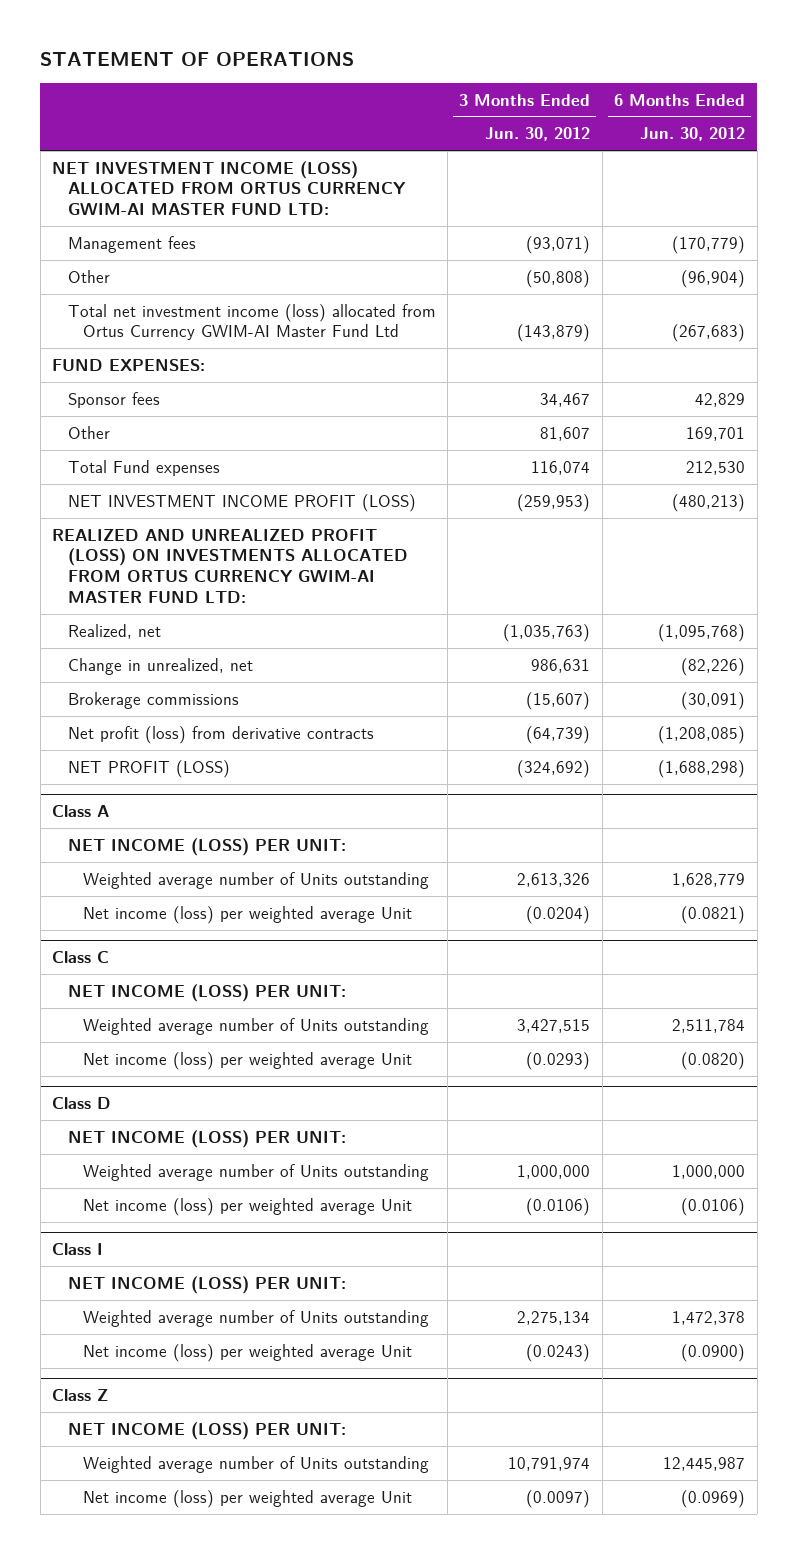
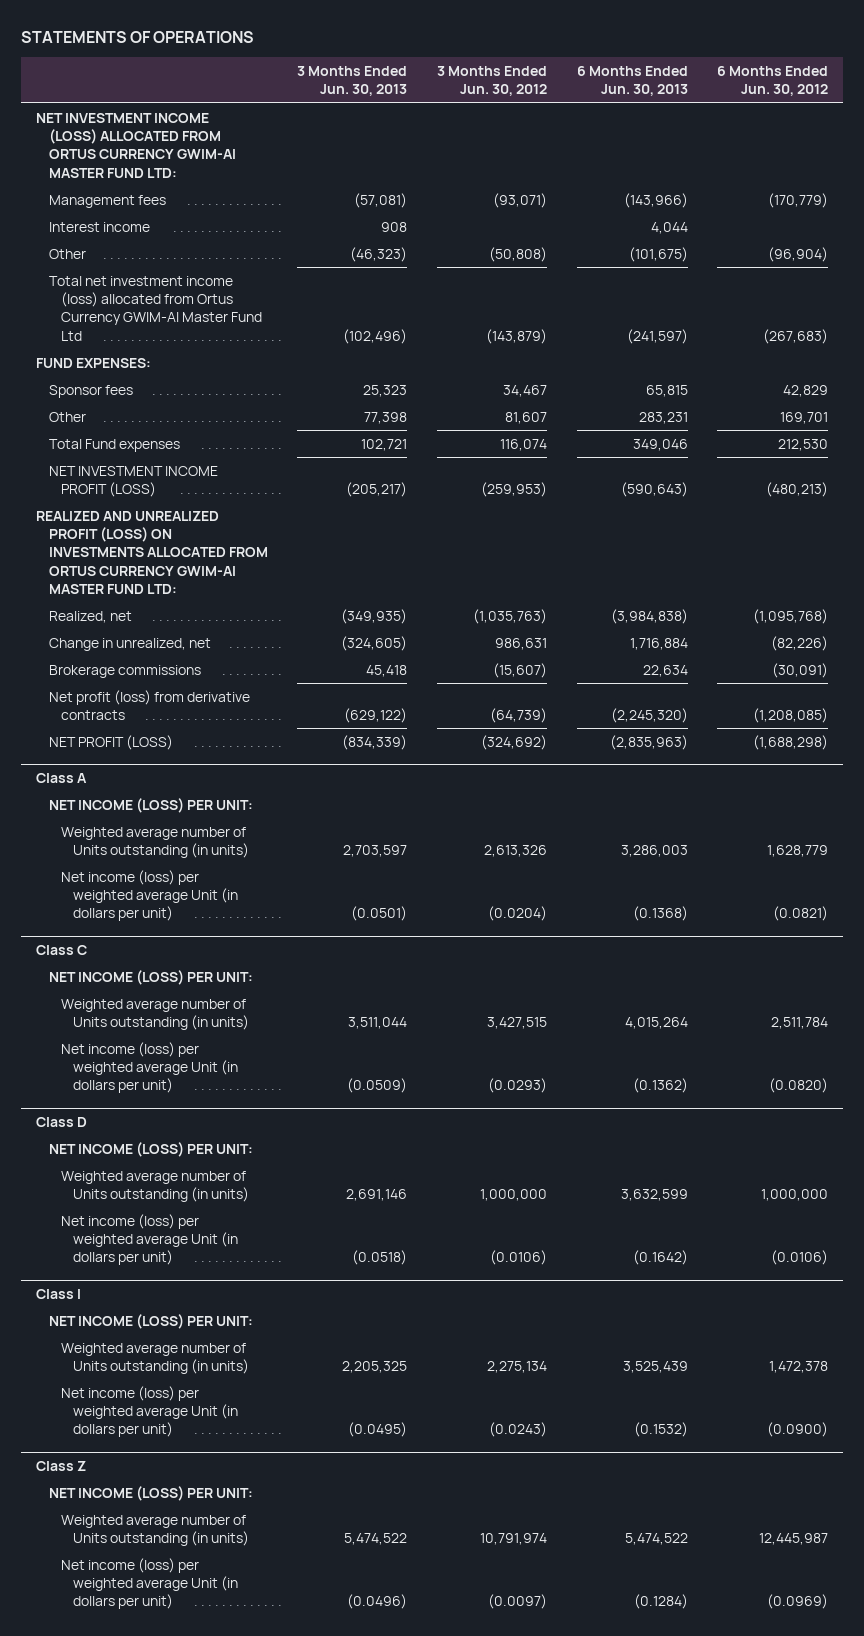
- STATEMENT OF OPERATIONS
+ STATEMENTS OF OPERATIONS
- | 3 Months Ended Jun. 30, 2012 | 6 Months Ended Jun. 30, 2012
+ | 3 Months Ended Jun. 30, 2013 | 3 Months Ended Jun. 30, 2012 | 6 Months Ended Jun. 30, 2013 | 6 Months Ended Jun. 30, 2012
+ Interest income | 908 | | 4,044 |
@ Class A
- Weighted average number of Units outstanding | 2,613,326 | 1,628,779
- Net income (loss) per weighted average Unit | (0.0204) | (0.0821)
+ Weighted average number of Units outstanding (in units) | 2,703,597 | 2,613,326 | 3,286,003 | 1,628,779
+ Net income (loss) per weighted average Unit (in dollars per unit) | (0.0501) | (0.0204) | (0.1368) | (0.0821)
@ Class C
- Weighted average number of Units outstanding | 3,427,515 | 2,511,784
- Net income (loss) per weighted average Unit | (0.0293) | (0.0820)
+ Weighted average number of Units outstanding (in units) | 3,511,044 | 3,427,515 | 4,015,264 | 2,511,784
+ Net income (loss) per weighted average Unit (in dollars per unit) | (0.0509) | (0.0293) | (0.1362) | (0.0820)
@ Class D
- Weighted average number of Units outstanding | 1,000,000 | 1,000,000
- Net income (loss) per weighted average Unit | (0.0106) | (0.0106)
+ Weighted average number of Units outstanding (in units) | 2,691,146 | 1,000,000 | 3,632,599 | 1,000,000
+ Net income (loss) per weighted average Unit (in dollars per unit) | (0.0518) | (0.0106) | (0.1642) | (0.0106)
@ Class I
- Weighted average number of Units outstanding | 2,275,134 | 1,472,378
- Net income (loss) per weighted average Unit | (0.0243) | (0.0900)
+ Weighted average number of Units outstanding (in units) | 2,205,325 | 2,275,134 | 3,525,439 | 1,472,378
+ Net income (loss) per weighted average Unit (in dollars per unit) | (0.0495) | (0.0243) | (0.1532) | (0.0900)
@ Class Z
- Weighted average number of Units outstanding | 10,791,974 | 12,445,987
- Net income (loss) per weighted average Unit | (0.0097) | (0.0969)
+ Weighted average number of Units outstanding (in units) | 5,474,522 | 10,791,974 | 5,474,522 | 12,445,987
+ Net income (loss) per weighted average Unit (in dollars per unit) | (0.0496) | (0.0097) | (0.1284) | (0.0969)

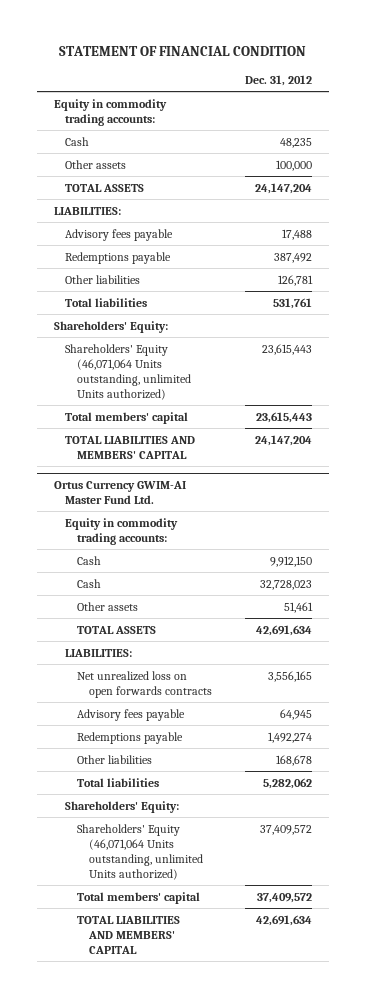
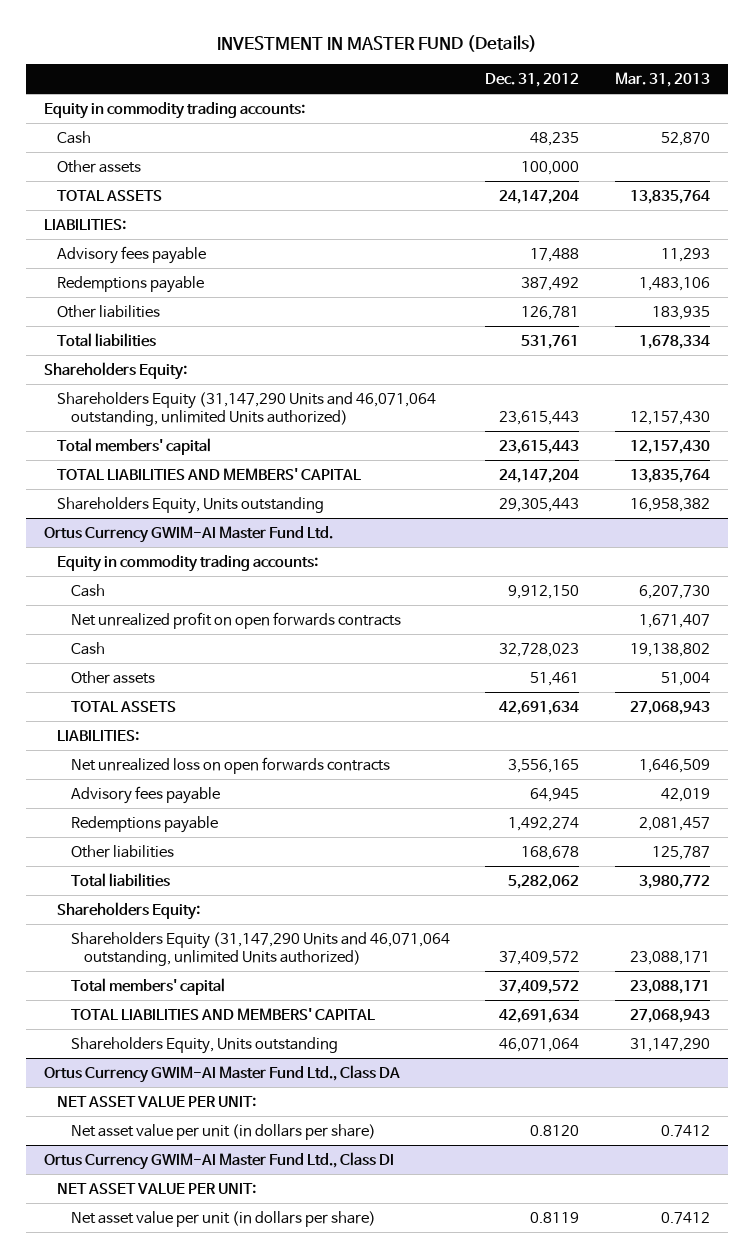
- STATEMENT OF FINANCIAL CONDITION
+ INVESTMENT IN MASTER FUND (Details)
- | Dec. 31, 2012
+ | Dec. 31, 2012 | Mar. 31, 2013
- Shareholders' Equity:
- Shareholders' Equity (46,071,064 Units outstanding, unlimited Units authorized) | 23,615,443
+ Shareholders Equity:
+ Shareholders Equity (31,147,290 Units and 46,071,064 outstanding, unlimited Units authorized) | 23,615,443 | 12,157,430
+ Shareholders Equity, Units outstanding | 29,305,443 | 16,958,382
@ Ortus Currency GWIM-AI Master Fund Ltd.
+ Net unrealized profit on open forwards contracts | | 1,671,407
- Shareholders' Equity:
- Shareholders' Equity (46,071,064 Units outstanding, unlimited Units authorized) | 37,409,572
+ Shareholders Equity:
+ Shareholders Equity (31,147,290 Units and 46,071,064 outstanding, unlimited Units authorized) | 37,409,572 | 23,088,171
+ Shareholders Equity, Units outstanding | 46,071,064 | 31,147,290
+ Ortus Currency GWIM-AI Master Fund Ltd., Class DA
+ NET ASSET VALUE PER UNIT:
+ Net asset value per unit (in dollars per share) | 0.8120 | 0.7412
+ Ortus Currency GWIM-AI Master Fund Ltd., Class DI
+ NET ASSET VALUE PER UNIT:
+ Net asset value per unit (in dollars per share) | 0.8119 | 0.7412

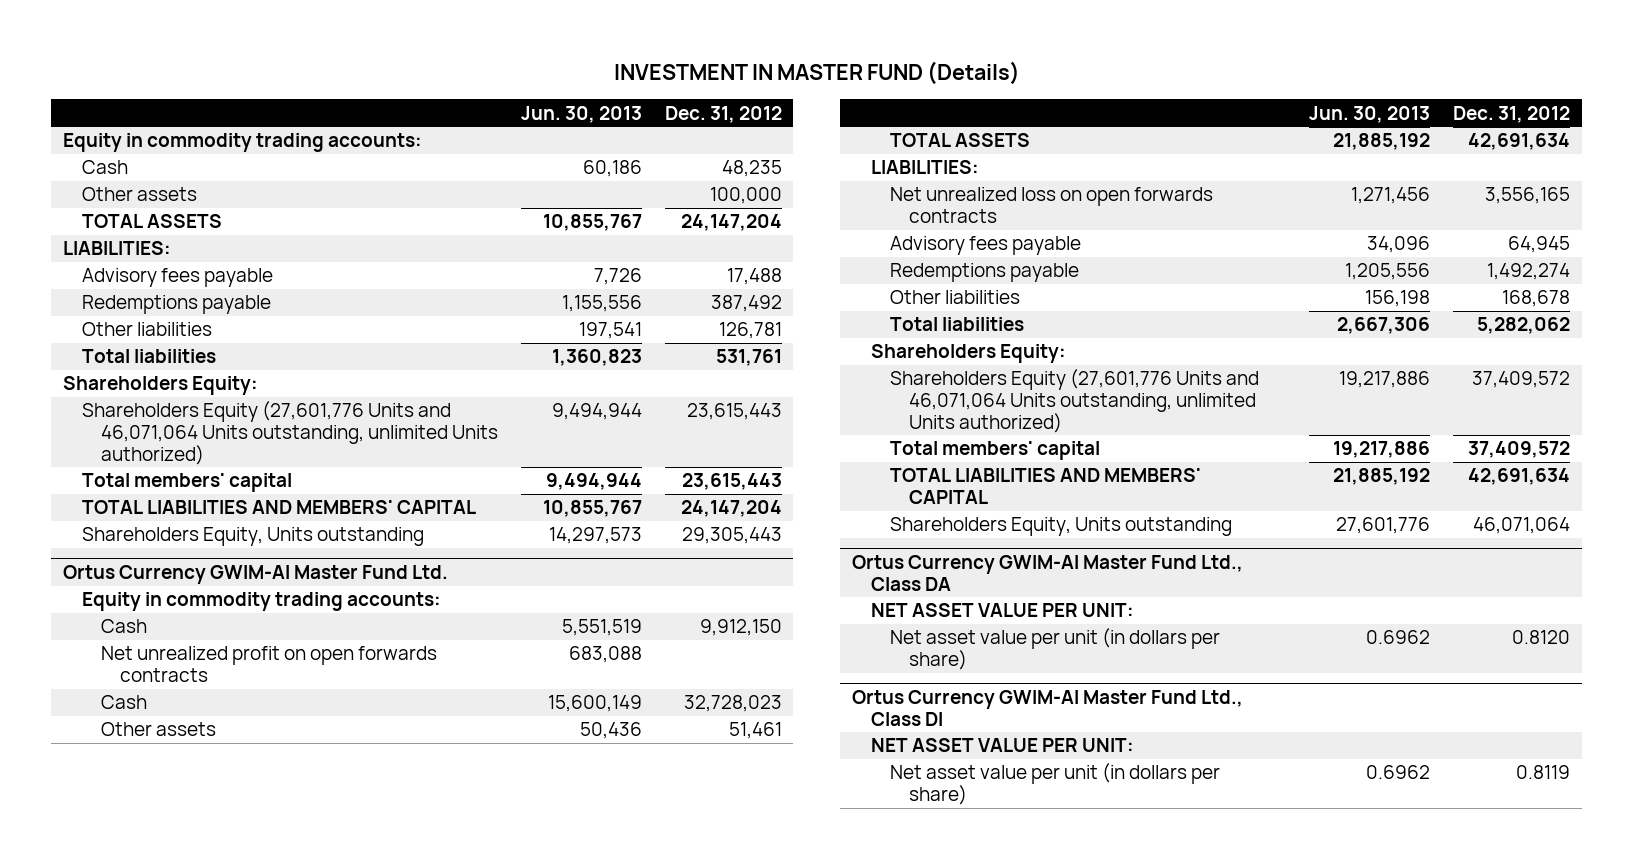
- | Dec. 31, 2012 | Mar. 31, 2013
+ | Jun. 30, 2013 | Dec. 31, 2012
- Shareholders Equity (31,147,290 Units and 46,071,064 outstanding, unlimited Units authorized) | 23,615,443 | 12,157,430
+ Shareholders Equity (27,601,776 Units and 46,071,064 Units outstanding, unlimited Units authorized) | 9,494,944 | 23,615,443
@ Ortus Currency GWIM-AI Master Fund Ltd.
- Shareholders Equity (31,147,290 Units and 46,071,064 outstanding, unlimited Units authorized) | 37,409,572 | 23,088,171
+ Shareholders Equity (27,601,776 Units and 46,071,064 Units outstanding, unlimited Units authorized) | 19,217,886 | 37,409,572

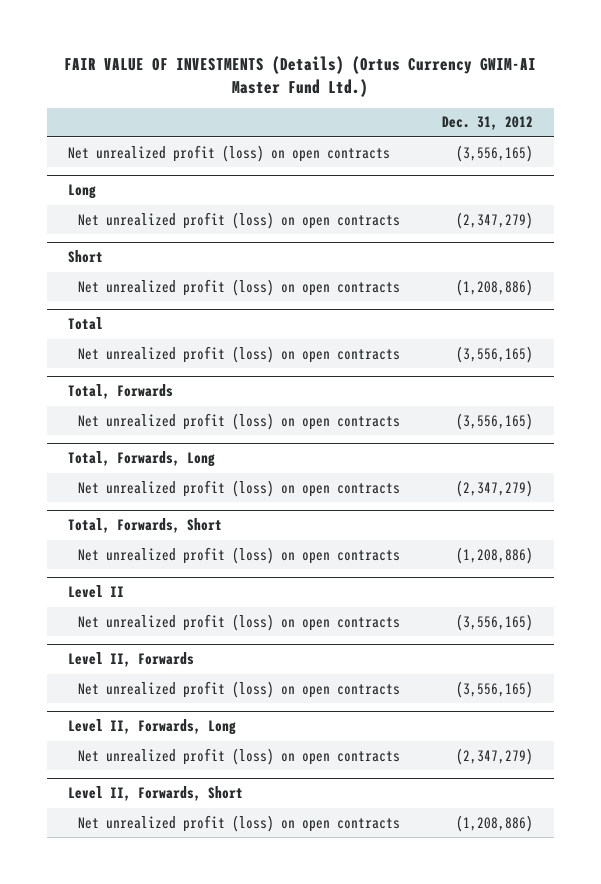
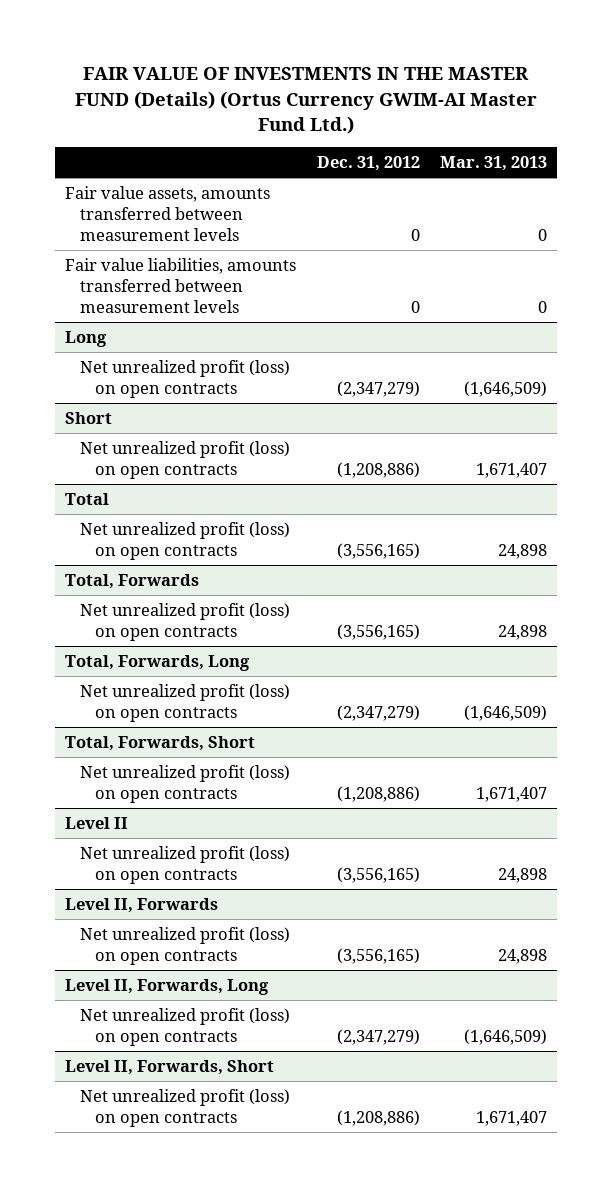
- FAIR VALUE OF INVESTMENTS (Details) (Ortus Currency GWIM-AI Master Fund Ltd.)
+ FAIR VALUE OF INVESTMENTS IN THE MASTER FUND (Details) (Ortus Currency GWIM-AI Master Fund Ltd.)
- | Dec. 31, 2012
+ | Dec. 31, 2012 | Mar. 31, 2013
- Net unrealized profit (loss) on open contracts | (3,556,165)
+ Fair value assets, amounts transferred between measurement levels | 0 | 0
+ Fair value liabilities, amounts transferred between measurement levels | 0 | 0

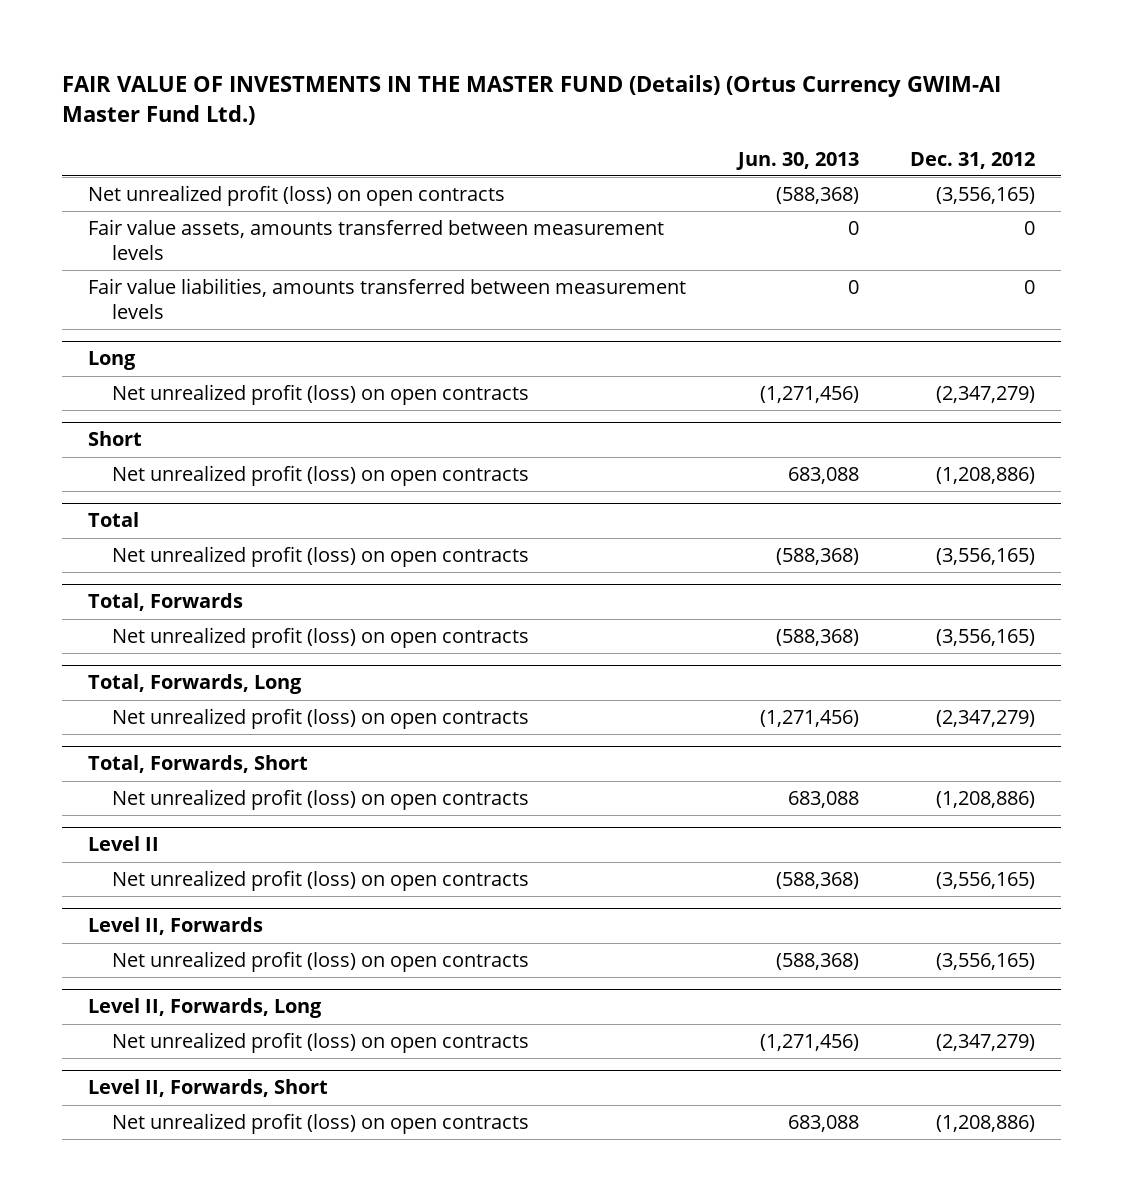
- | Dec. 31, 2012 | Mar. 31, 2013
+ | Jun. 30, 2013 | Dec. 31, 2012
+ Net unrealized profit (loss) on open contracts | (588,368) | (3,556,165)

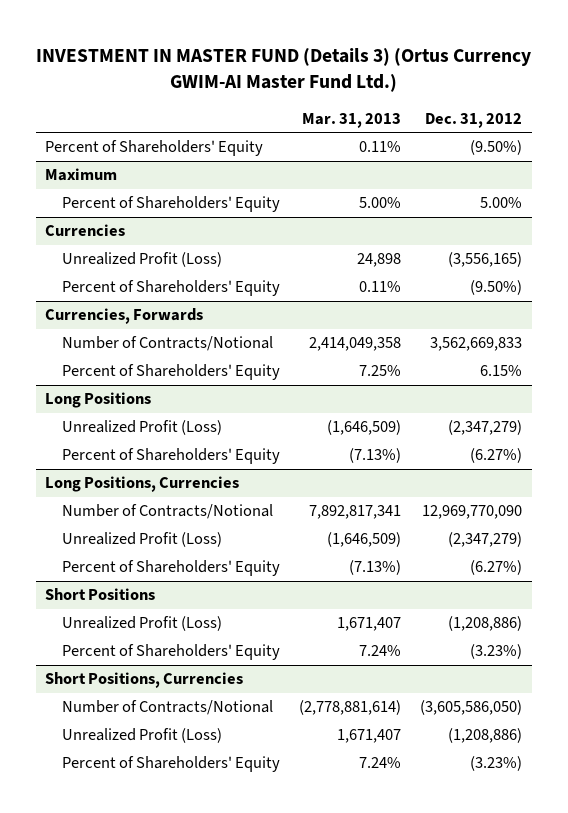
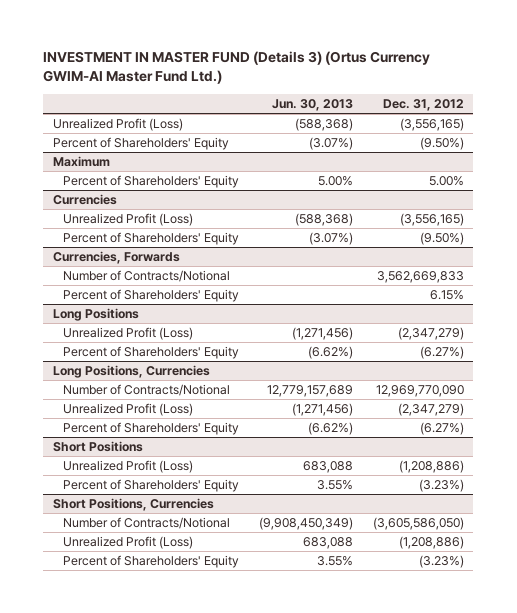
- | Mar. 31, 2013 | Dec. 31, 2012
+ | Jun. 30, 2013 | Dec. 31, 2012
+ Unrealized Profit (Loss) | (588,368) | (3,556,165)

